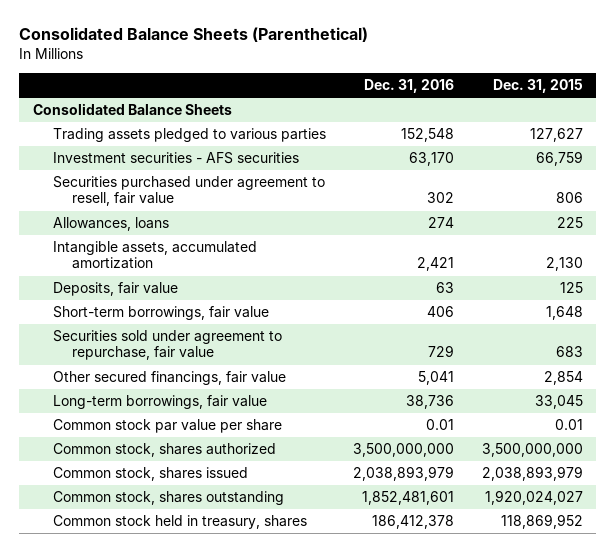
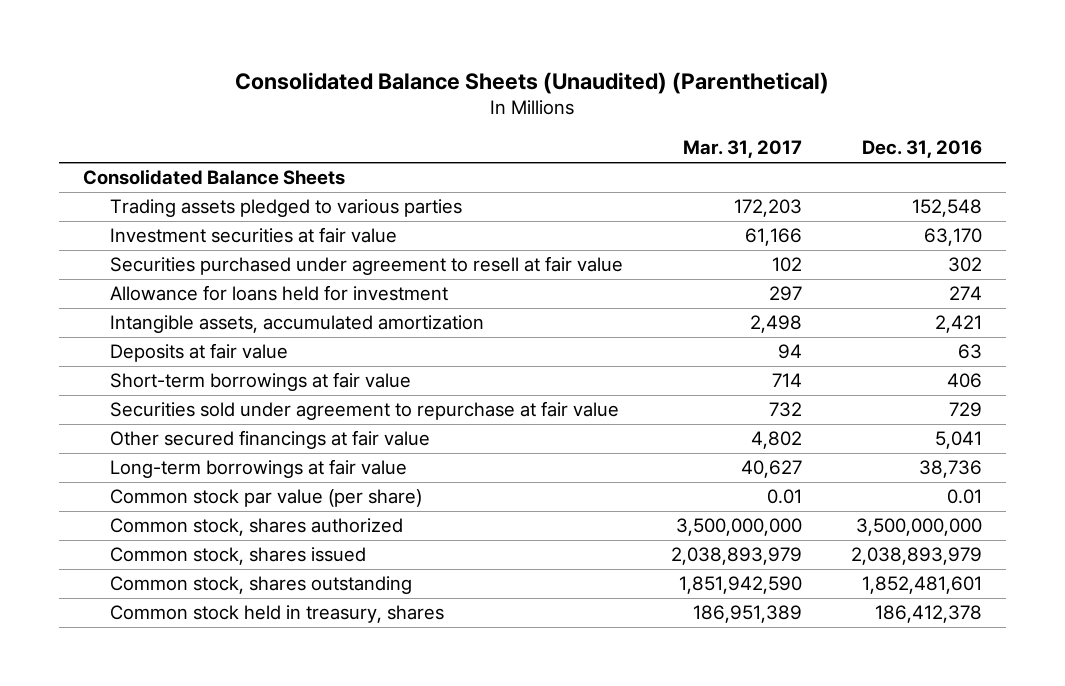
- Consolidated Balance Sheets (Parenthetical)
+ Consolidated Balance Sheets (Unaudited) (Parenthetical)
- | Dec. 31, 2016 | Dec. 31, 2015
+ | Mar. 31, 2017 | Dec. 31, 2016
- Investment securities - AFS securities | 63,170 | 66,759
- Securities purchased under agreement to resell, fair value | 302 | 806
- Allowances, loans | 274 | 225
+ Investment securities at fair value | 61,166 | 63,170
+ Securities purchased under agreement to resell at fair value | 102 | 302
+ Allowance for loans held for investment | 297 | 274
- Deposits, fair value | 63 | 125
- Short-term borrowings, fair value | 406 | 1,648
- Securities sold under agreement to repurchase, fair value | 729 | 683
- Other secured financings, fair value | 5,041 | 2,854
- Long-term borrowings, fair value | 38,736 | 33,045
- Common stock par value per share | 0.01 | 0.01
+ Deposits at fair value | 94 | 63
+ Short-term borrowings at fair value | 714 | 406
+ Securities sold under agreement to repurchase at fair value | 732 | 729
+ Other secured financings at fair value | 4,802 | 5,041
+ Long-term borrowings at fair value | 40,627 | 38,736
+ Common stock par value (per share) | 0.01 | 0.01

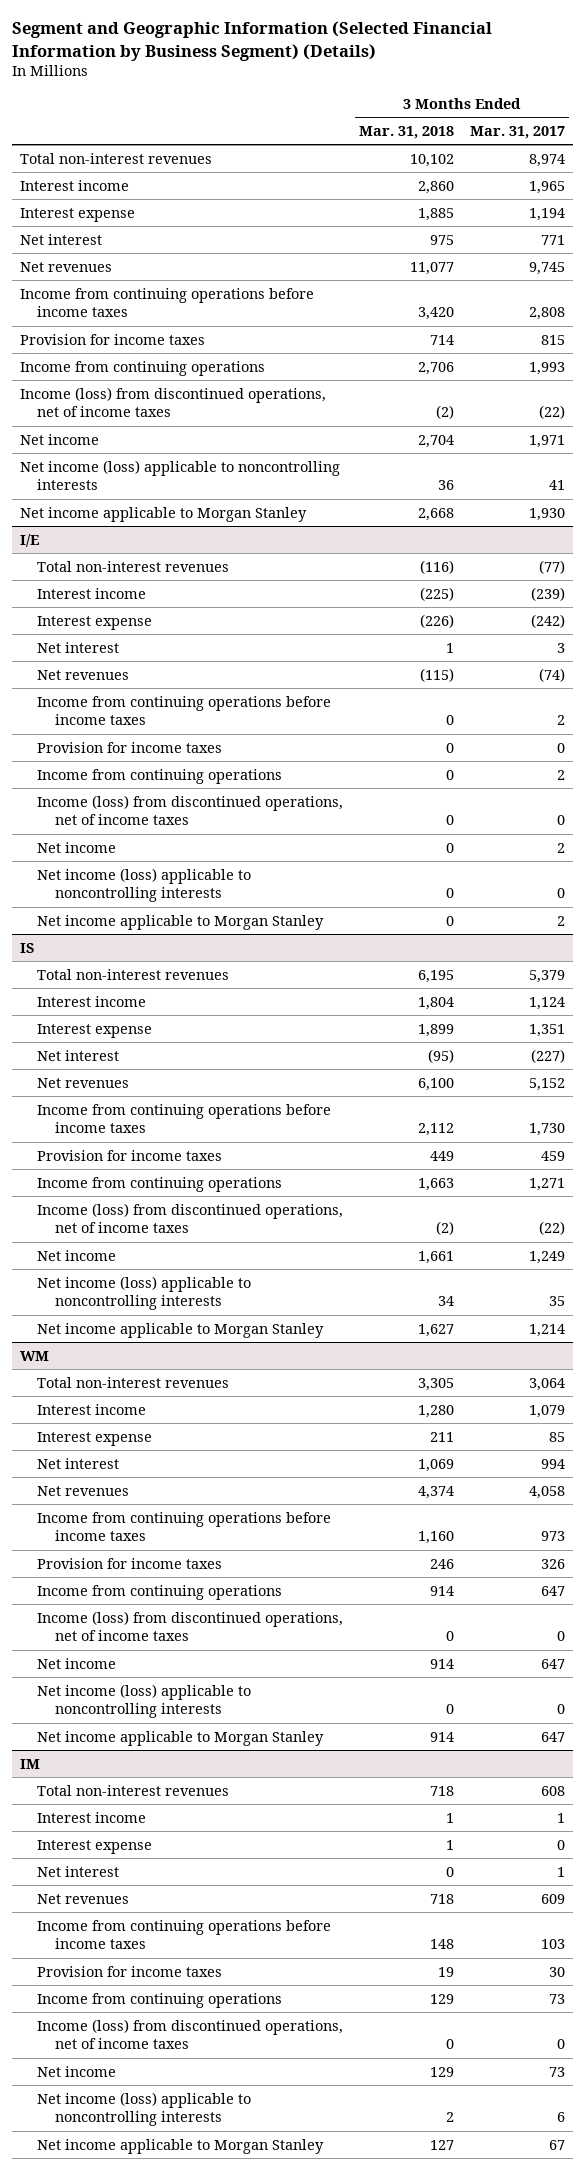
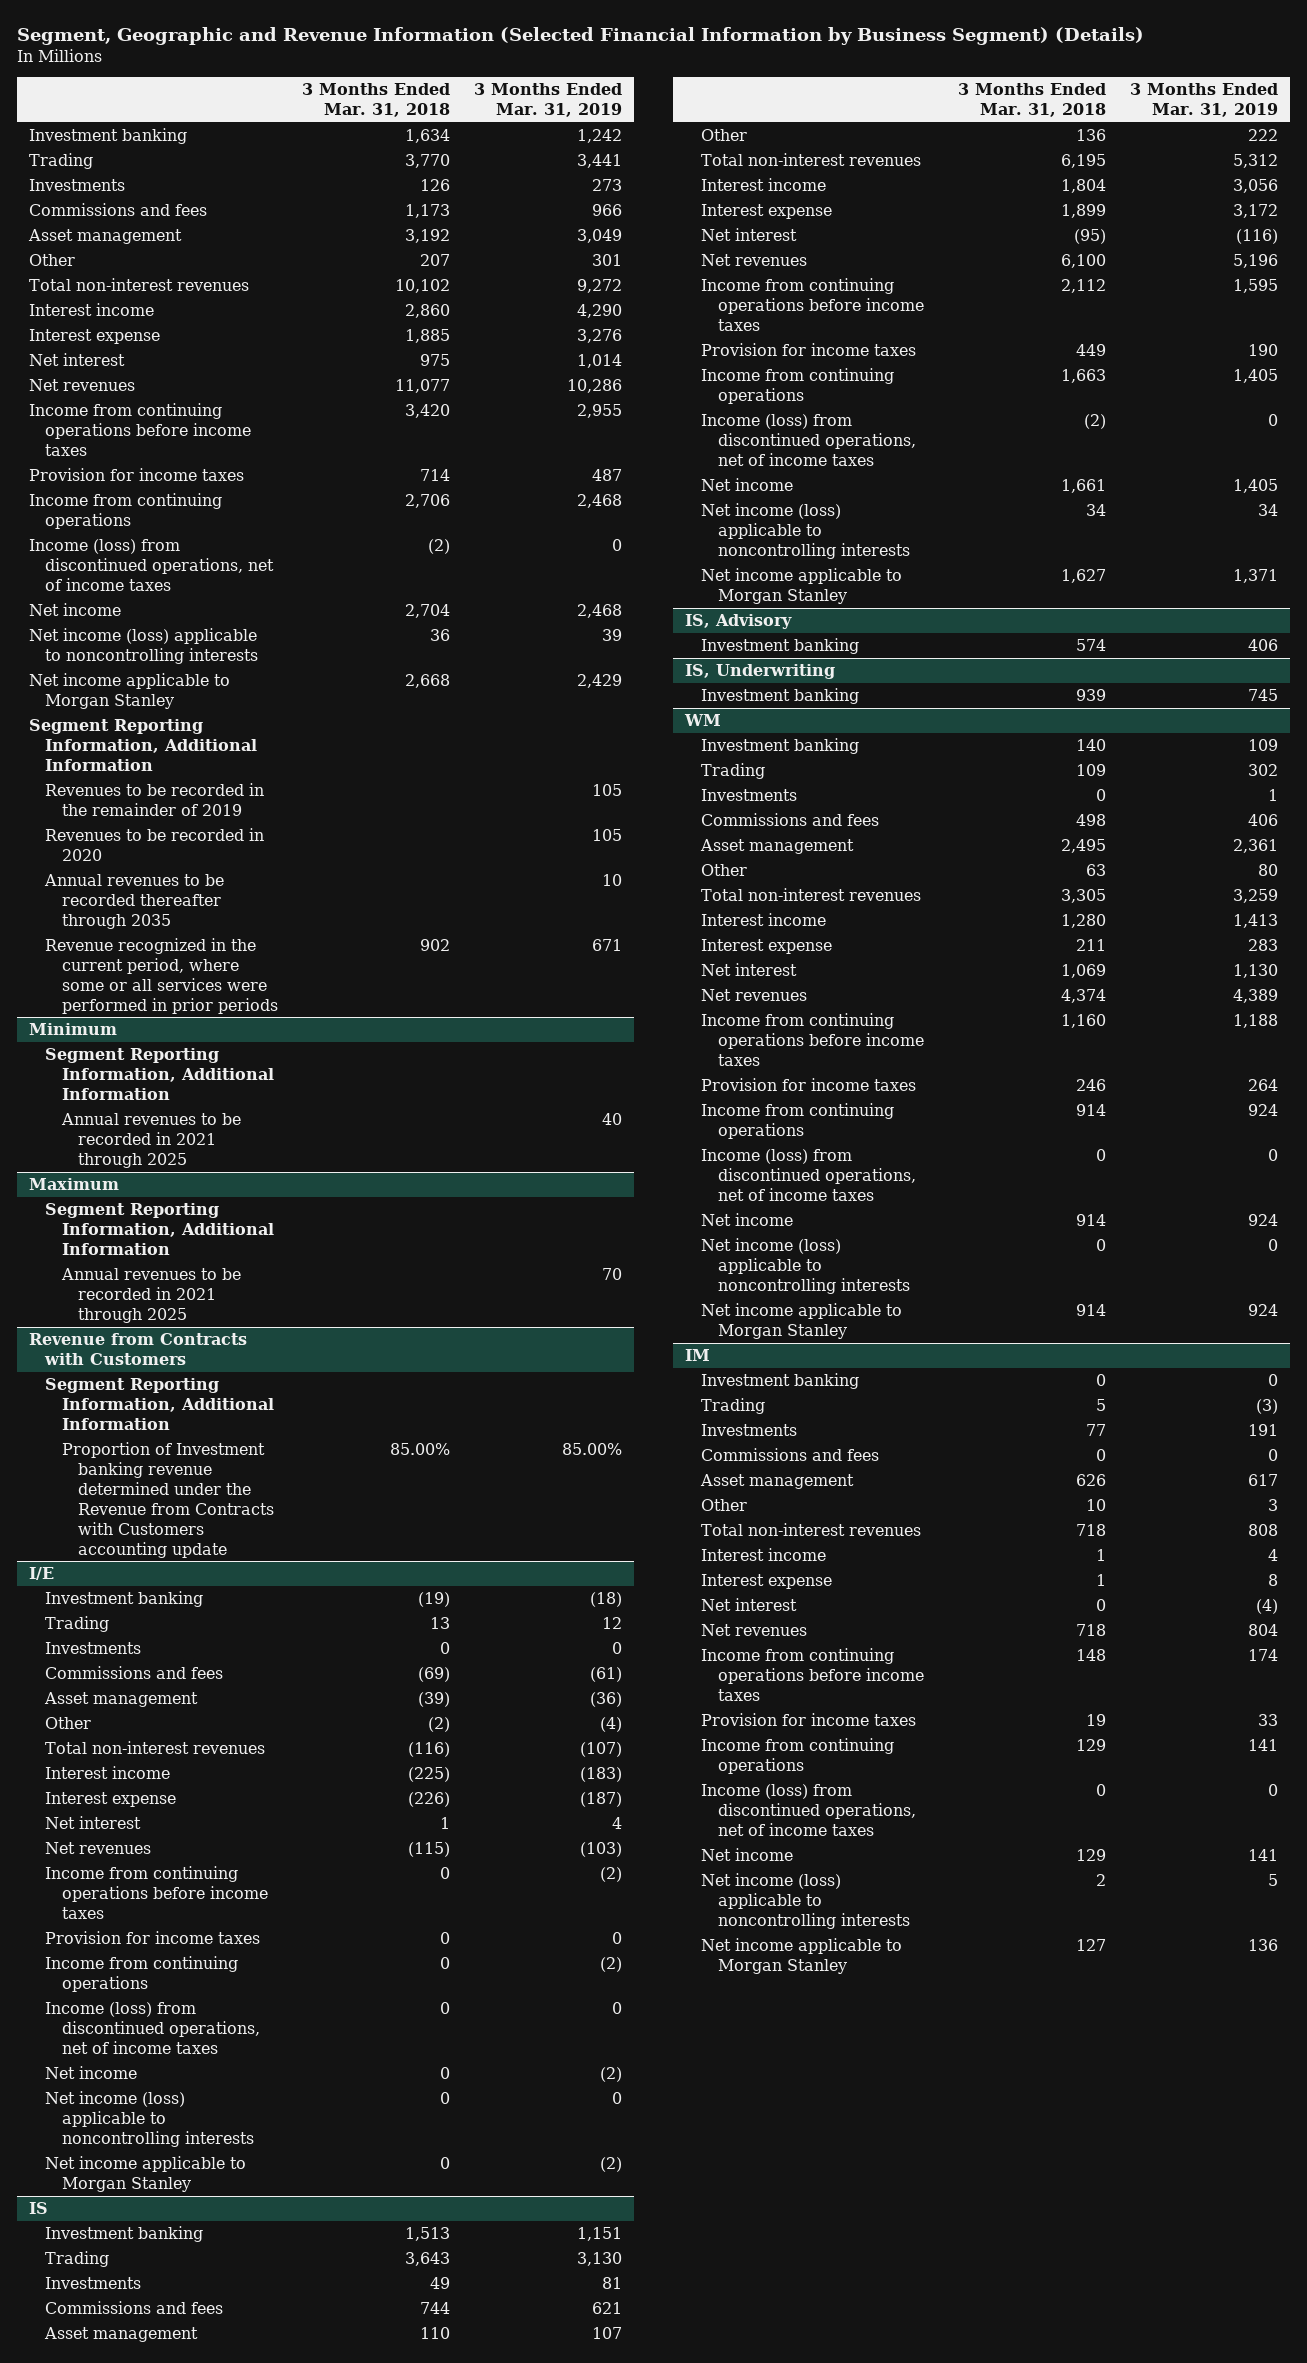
- Segment and Geographic Information (Selected Financial Information by Business Segment) (Details)
+ Segment, Geographic and Revenue Information (Selected Financial Information by Business Segment) (Details)
- | 3 Months Ended Mar. 31, 2018 | 3 Months Ended Mar. 31, 2017
+ | 3 Months Ended Mar. 31, 2018 | 3 Months Ended Mar. 31, 2019
+ Investment banking | 1,634 | 1,242
+ Trading | 3,770 | 3,441
+ Investments | 126 | 273
+ Commissions and fees | 1,173 | 966
+ Asset management | 3,192 | 3,049
+ Other | 207 | 301
+ Segment Reporting Information, Additional Information
+ Revenues to be recorded in the remainder of 2019 | | 105
+ Revenues to be recorded in 2020 | | 105
+ Annual revenues to be recorded thereafter through 2035 | | 10
+ Revenue recognized in the current period, where some or all services were performed in prior periods | 902 | 671
+ Minimum
+ Segment Reporting Information, Additional Information
+ Annual revenues to be recorded in 2021 through 2025 | | 40
+ Maximum
+ Segment Reporting Information, Additional Information
+ Annual revenues to be recorded in 2021 through 2025 | | 70
+ Revenue from Contracts with Customers
+ Segment Reporting Information, Additional Information
+ Proportion of Investment banking revenue determined under the Revenue from Contracts with Customers accounting update | 85.00% | 85.00%
@ I/E
+ Investment banking | (19) | (18)
+ Trading | 13 | 12
+ Investments | 0 | 0
+ Commissions and fees | (69) | (61)
+ Asset management | (39) | (36)
+ Other | (2) | (4)
@ IS
+ Investment banking | 1,513 | 1,151
+ Trading | 3,643 | 3,130
+ Investments | 49 | 81
+ Commissions and fees | 744 | 621
+ Asset management | 110 | 107
+ Other | 136 | 222
+ IS, Advisory
+ Investment banking | 574 | 406
+ IS, Underwriting
+ Investment banking | 939 | 745
@ WM
+ Investment banking | 140 | 109
+ Trading | 109 | 302
+ Investments | 0 | 1
+ Commissions and fees | 498 | 406
+ Asset management | 2,495 | 2,361
+ Other | 63 | 80
@ IM
+ Investment banking | 0 | 0
+ Trading | 5 | (3)
+ Investments | 77 | 191
+ Commissions and fees | 0 | 0
+ Asset management | 626 | 617
+ Other | 10 | 3

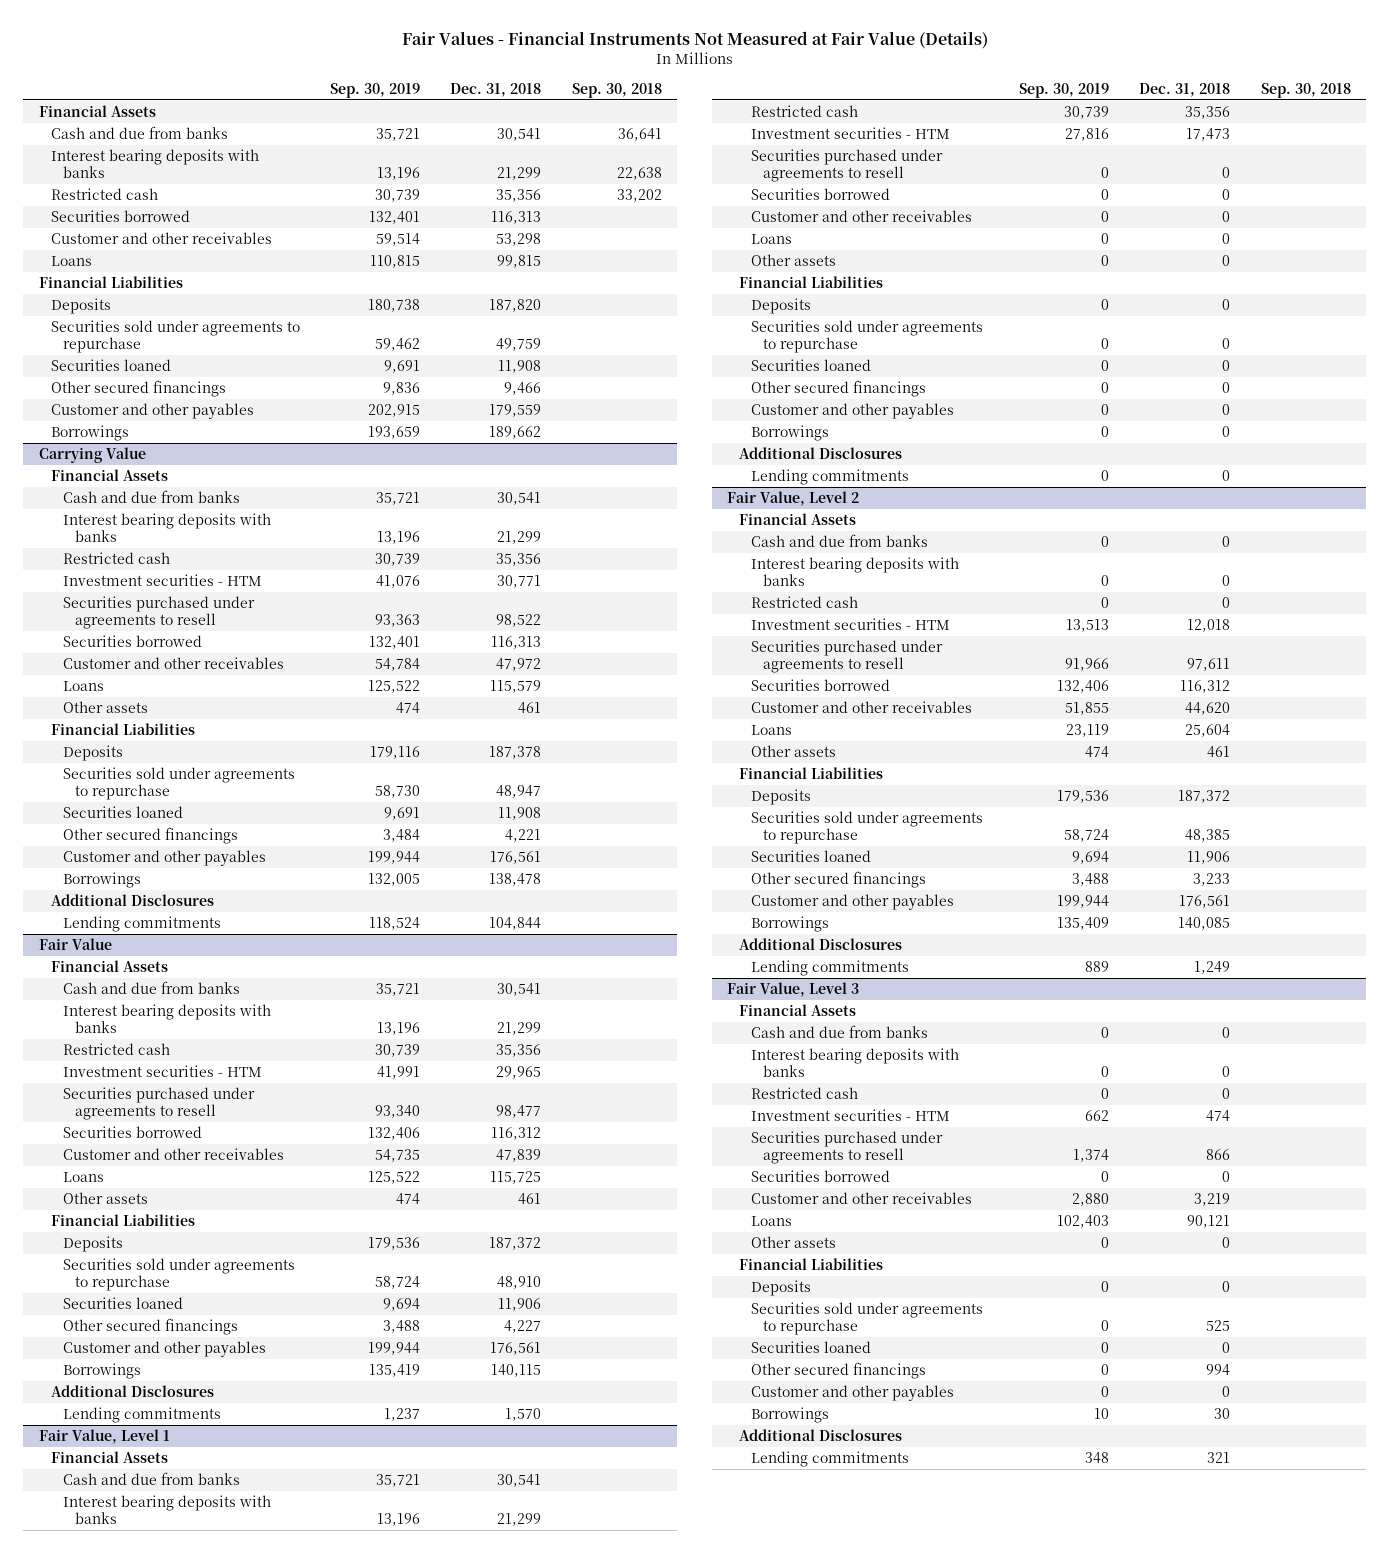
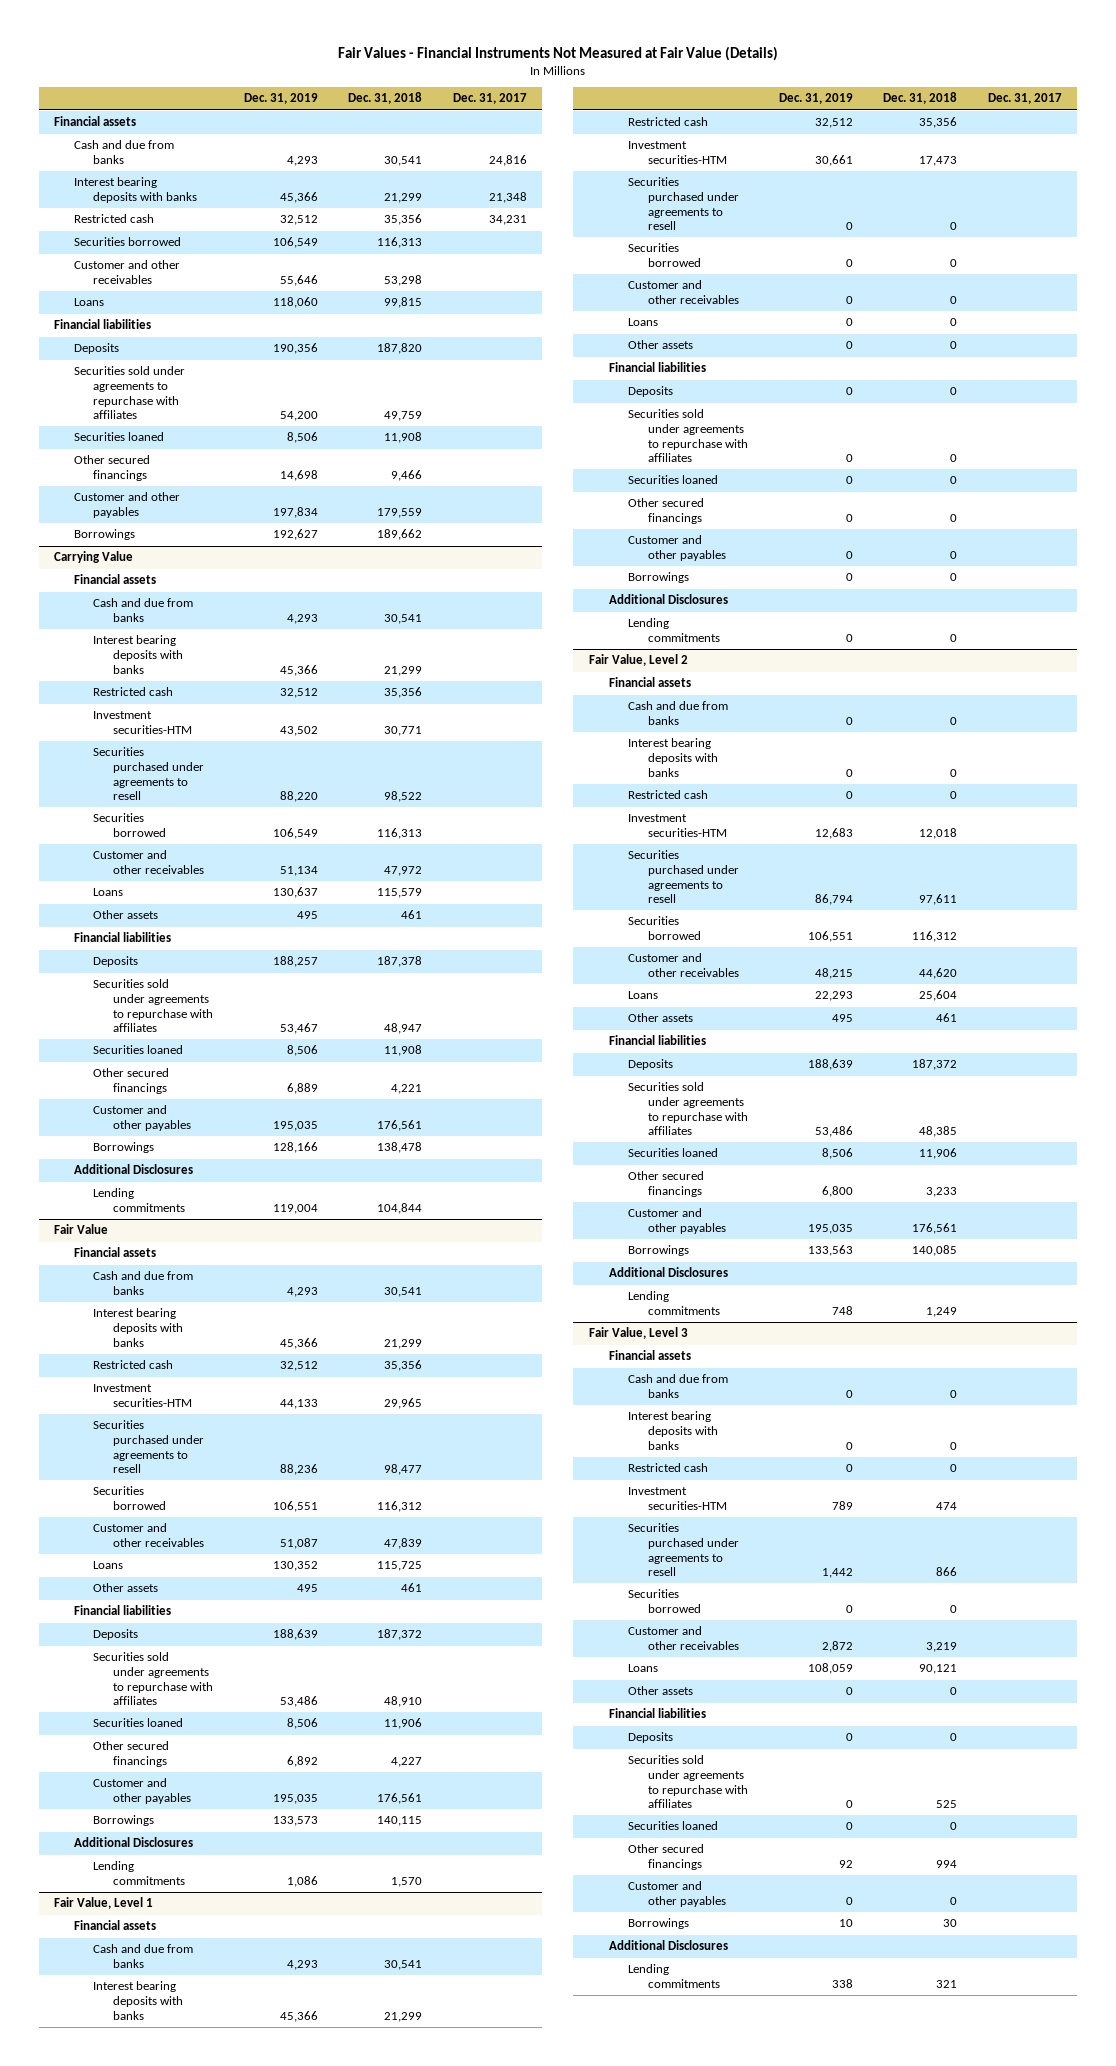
- | Sep. 30, 2019 | Dec. 31, 2018 | Sep. 30, 2018
+ | Dec. 31, 2019 | Dec. 31, 2018 | Dec. 31, 2017
- Financial Assets
+ Financial assets
- Financial Liabilities
+ Financial liabilities
- Securities sold under agreements to repurchase | 59,462 | 49,759 |
+ Securities sold under agreements to repurchase with affiliates | 54,200 | 49,759 |
@ Carrying Value
- Financial Assets
+ Financial assets
- Investment securities - HTM | 41,076 | 30,771 |
+ Investment securities-HTM | 43,502 | 30,771 |
- Financial Liabilities
+ Financial liabilities
- Securities sold under agreements to repurchase | 58,730 | 48,947 |
+ Securities sold under agreements to repurchase with affiliates | 53,467 | 48,947 |
@ Fair Value
- Financial Assets
+ Financial assets
- Investment securities - HTM | 41,991 | 29,965 |
+ Investment securities-HTM | 44,133 | 29,965 |
- Financial Liabilities
+ Financial liabilities
- Securities sold under agreements to repurchase | 58,724 | 48,910 |
+ Securities sold under agreements to repurchase with affiliates | 53,486 | 48,910 |
@ Fair Value, Level 1
- Financial Assets
+ Financial assets
- Investment securities - HTM | 27,816 | 17,473 |
+ Investment securities-HTM | 30,661 | 17,473 |
- Financial Liabilities
+ Financial liabilities
- Securities sold under agreements to repurchase | 0 | 0 |
+ Securities sold under agreements to repurchase with affiliates | 0 | 0 |
@ Fair Value, Level 2
- Financial Assets
+ Financial assets
- Investment securities - HTM | 13,513 | 12,018 |
+ Investment securities-HTM | 12,683 | 12,018 |
- Financial Liabilities
+ Financial liabilities
- Securities sold under agreements to repurchase | 58,724 | 48,385 |
+ Securities sold under agreements to repurchase with affiliates | 53,486 | 48,385 |
@ Fair Value, Level 3
- Financial Assets
+ Financial assets
- Investment securities - HTM | 662 | 474 |
+ Investment securities-HTM | 789 | 474 |
- Financial Liabilities
+ Financial liabilities
- Securities sold under agreements to repurchase | 0 | 525 |
+ Securities sold under agreements to repurchase with affiliates | 0 | 525 |

